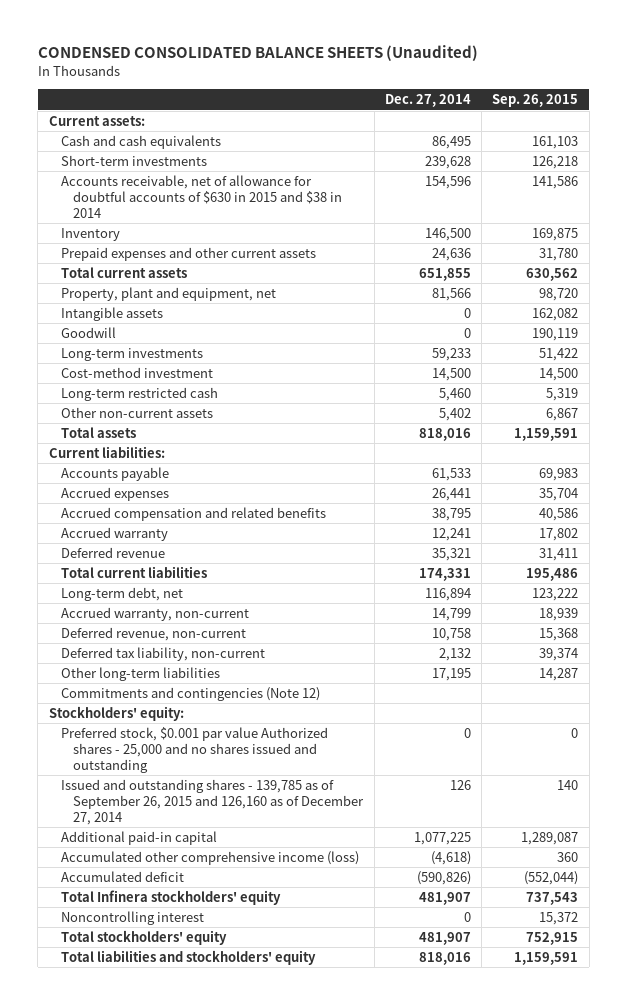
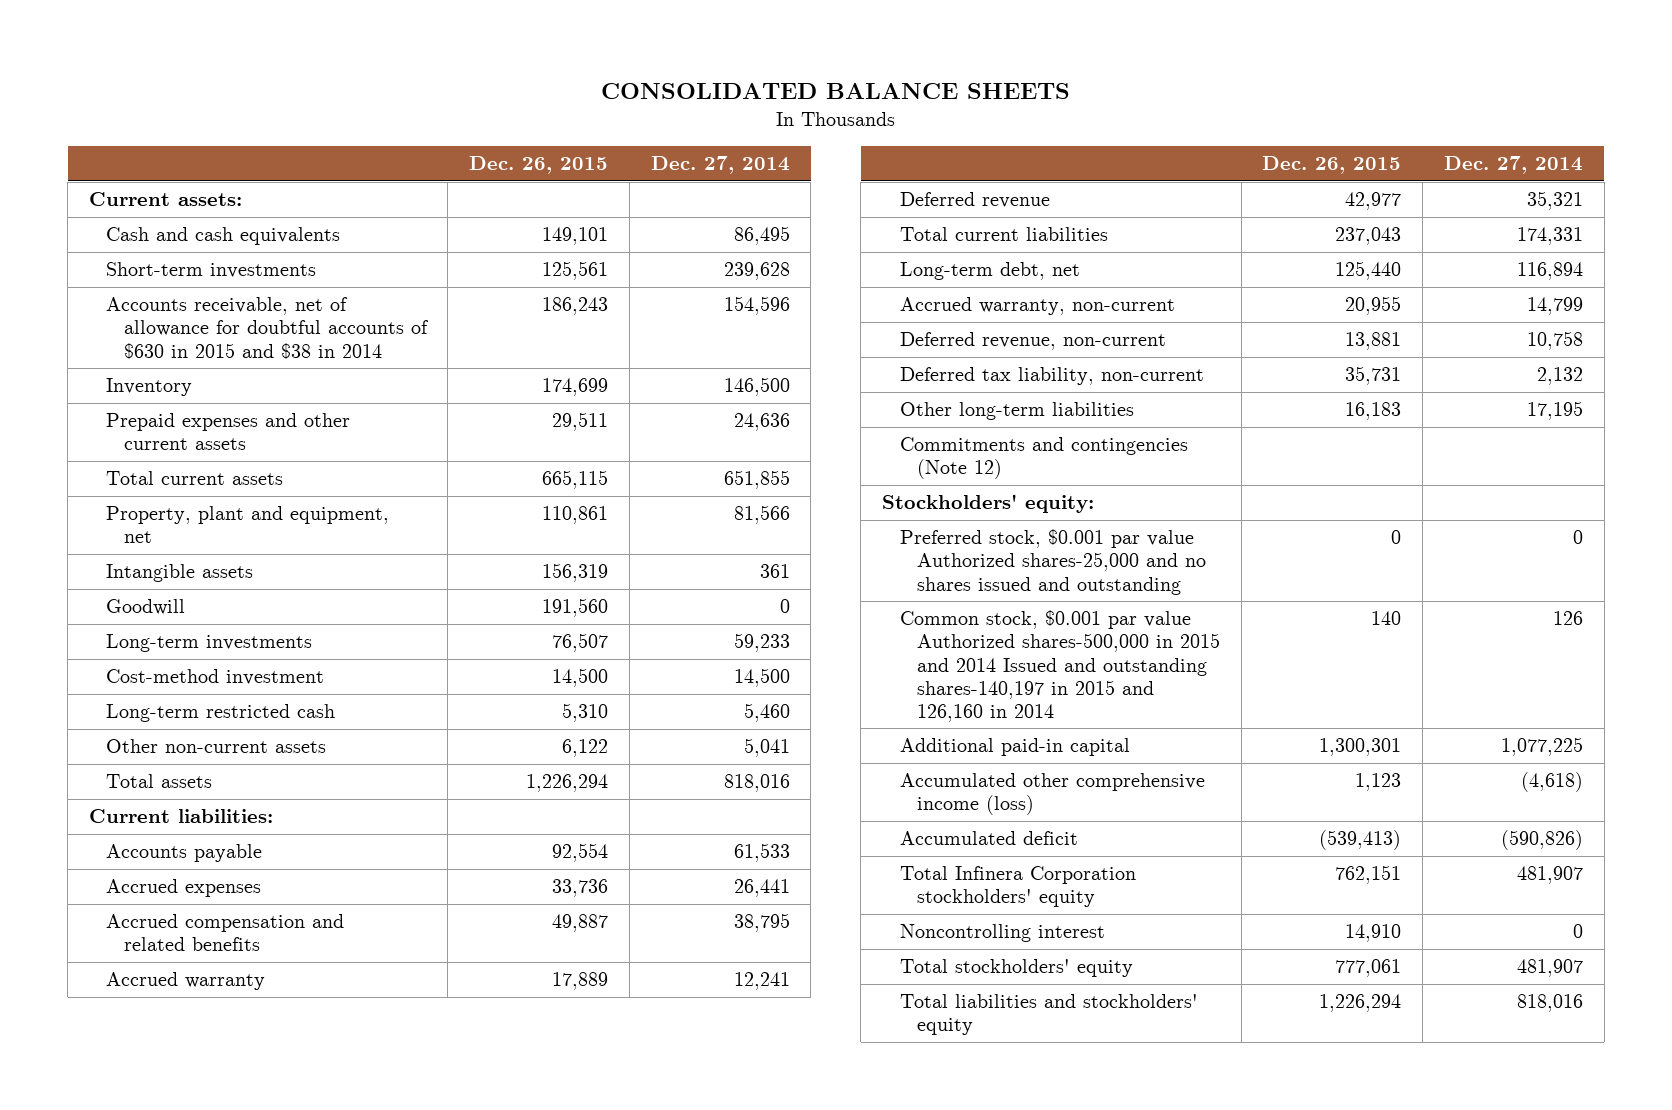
- CONDENSED CONSOLIDATED BALANCE SHEETS (Unaudited)
+ CONSOLIDATED BALANCE SHEETS
- | Dec. 27, 2014 | Sep. 26, 2015
+ | Dec. 26, 2015 | Dec. 27, 2014
- Intangible assets | 0 | 162,082
+ Intangible assets | 156,319 | 361
- Other non-current assets | 5,402 | 6,867
+ Other non-current assets | 6,122 | 5,041
- Preferred stock, $0.001 par value Authorized shares - 25,000 and no shares issued and outstanding | 0 | 0
- Issued and outstanding shares - 139,785 as of September 26, 2015 and 126,160 as of December 27, 2014 | 126 | 140
+ Preferred stock, $0.001 par value Authorized shares-25,000 and no shares issued and outstanding | 0 | 0
+ Common stock, $0.001 par value Authorized shares-500,000 in 2015 and 2014 Issued and outstanding shares-140,197 in 2015 and 126,160 in 2014 | 140 | 126
- Total Infinera stockholders' equity | 481,907 | 737,543
+ Total Infinera Corporation stockholders' equity | 762,151 | 481,907

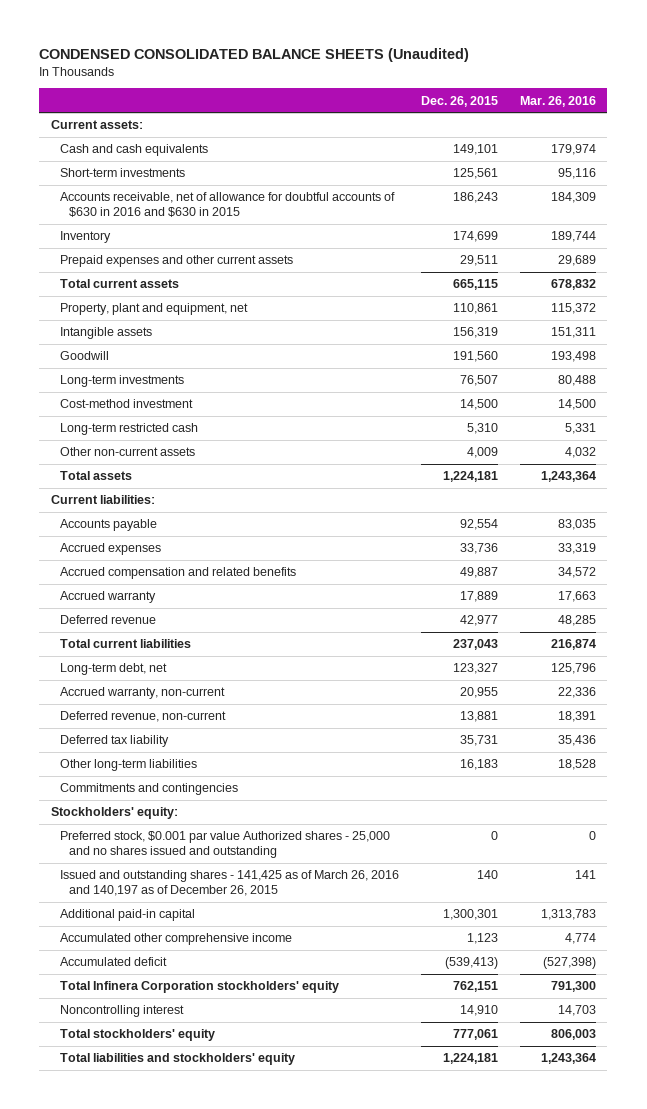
- CONSOLIDATED BALANCE SHEETS
+ CONDENSED CONSOLIDATED BALANCE SHEETS (Unaudited)
- | Dec. 26, 2015 | Dec. 27, 2014
+ | Dec. 26, 2015 | Mar. 26, 2016
- Accounts receivable, net of allowance for doubtful accounts of $630 in 2015 and $38 in 2014 | 186,243 | 154,596
+ Accounts receivable, net of allowance for doubtful accounts of $630 in 2016 and $630 in 2015 | 186,243 | 184,309
- Other non-current assets | 6,122 | 5,041
- Total assets | 1,226,294 | 818,016
+ Other non-current assets | 4,009 | 4,032
+ Total assets | 1,224,181 | 1,243,364
- Long-term debt, net | 125,440 | 116,894
+ Long-term debt, net | 123,327 | 125,796
- Deferred tax liability, non-current | 35,731 | 2,132
+ Deferred tax liability | 35,731 | 35,436
- Commitments and contingencies (Note 12)
+ Commitments and contingencies
- Preferred stock, $0.001 par value Authorized shares-25,000 and no shares issued and outstanding | 0 | 0
- Common stock, $0.001 par value Authorized shares-500,000 in 2015 and 2014 Issued and outstanding shares-140,197 in 2015 and 126,160 in 2014 | 140 | 126
+ Preferred stock, $0.001 par value Authorized shares - 25,000 and no shares issued and outstanding | 0 | 0
+ Issued and outstanding shares - 141,425 as of March 26, 2016 and 140,197 as of December 26, 2015 | 140 | 141
- Accumulated other comprehensive income (loss) | 1,123 | (4,618)
+ Accumulated other comprehensive income | 1,123 | 4,774
- Total liabilities and stockholders' equity | 1,226,294 | 818,016
+ Total liabilities and stockholders' equity | 1,224,181 | 1,243,364

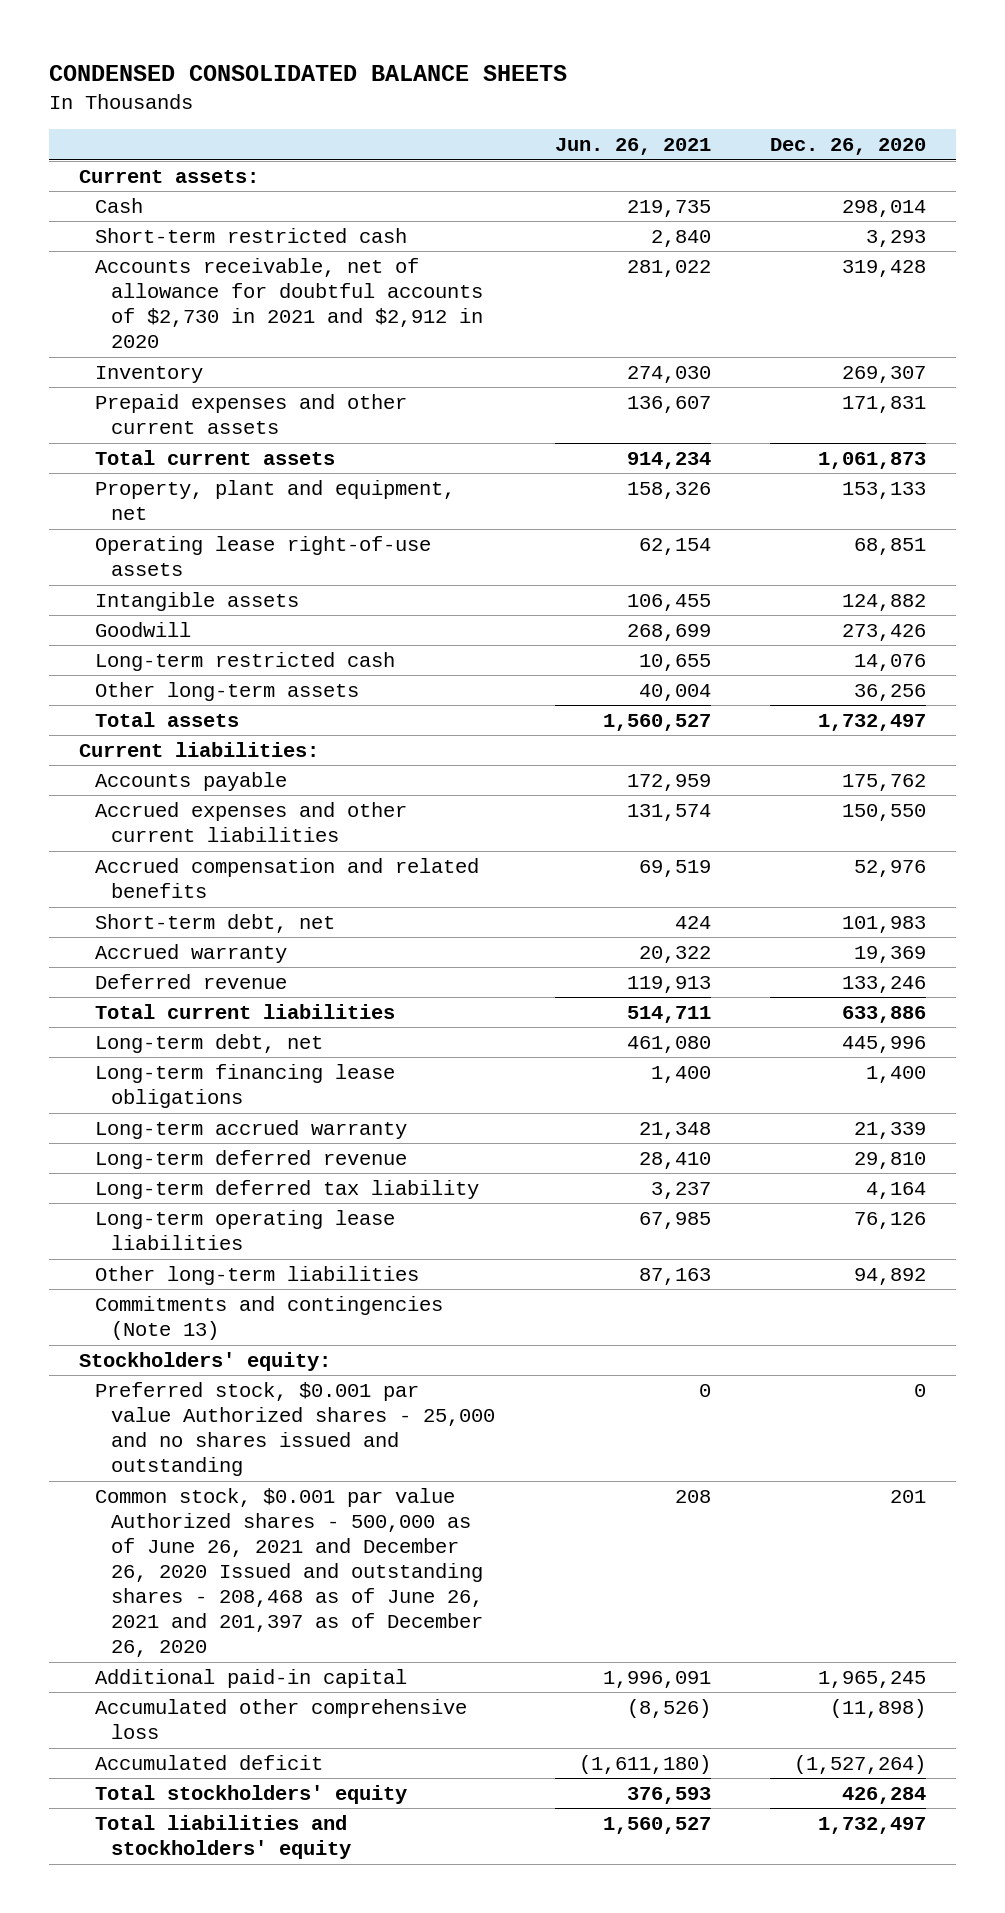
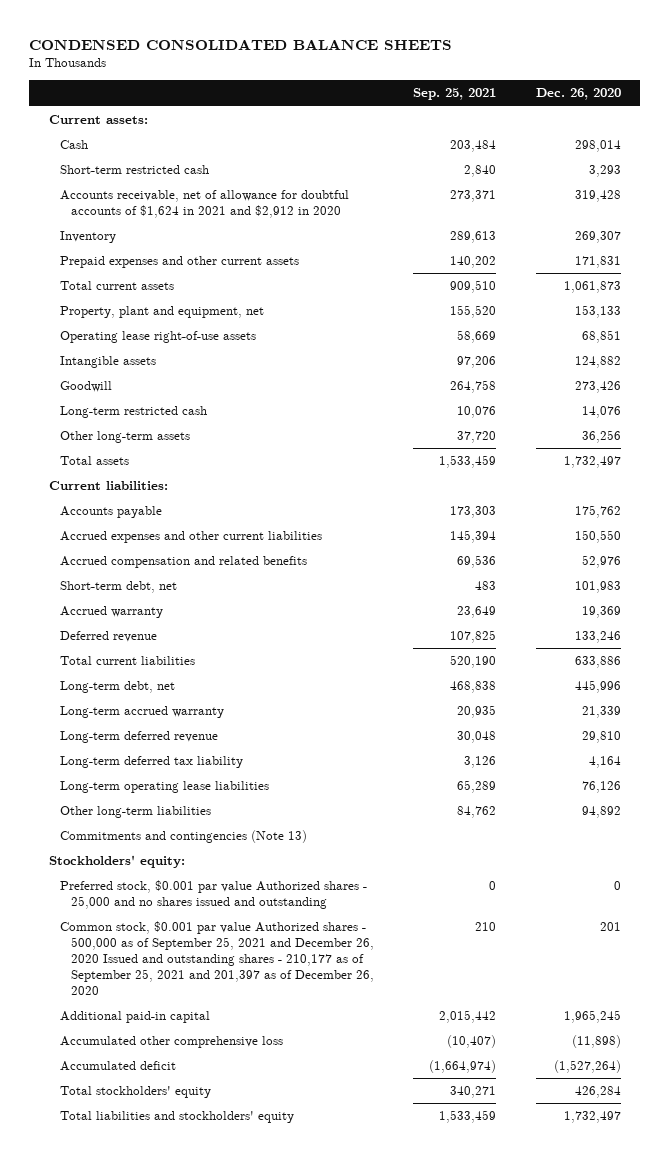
- | Jun. 26, 2021 | Dec. 26, 2020
+ | Sep. 25, 2021 | Dec. 26, 2020
- Accounts receivable, net of allowance for doubtful accounts of $2,730 in 2021 and $2,912 in 2020 | 281,022 | 319,428
+ Accounts receivable, net of allowance for doubtful accounts of $1,624 in 2021 and $2,912 in 2020 | 273,371 | 319,428
- Long-term financing lease obligations | 1,400 | 1,400
- Common stock, $0.001 par value Authorized shares - 500,000 as of June 26, 2021 and December 26, 2020 Issued and outstanding shares - 208,468 as of June 26, 2021 and 201,397 as of December 26, 2020 | 208 | 201
+ Common stock, $0.001 par value Authorized shares - 500,000 as of September 25, 2021 and December 26, 2020 Issued and outstanding shares - 210,177 as of September 25, 2021 and 201,397 as of December 26, 2020 | 210 | 201

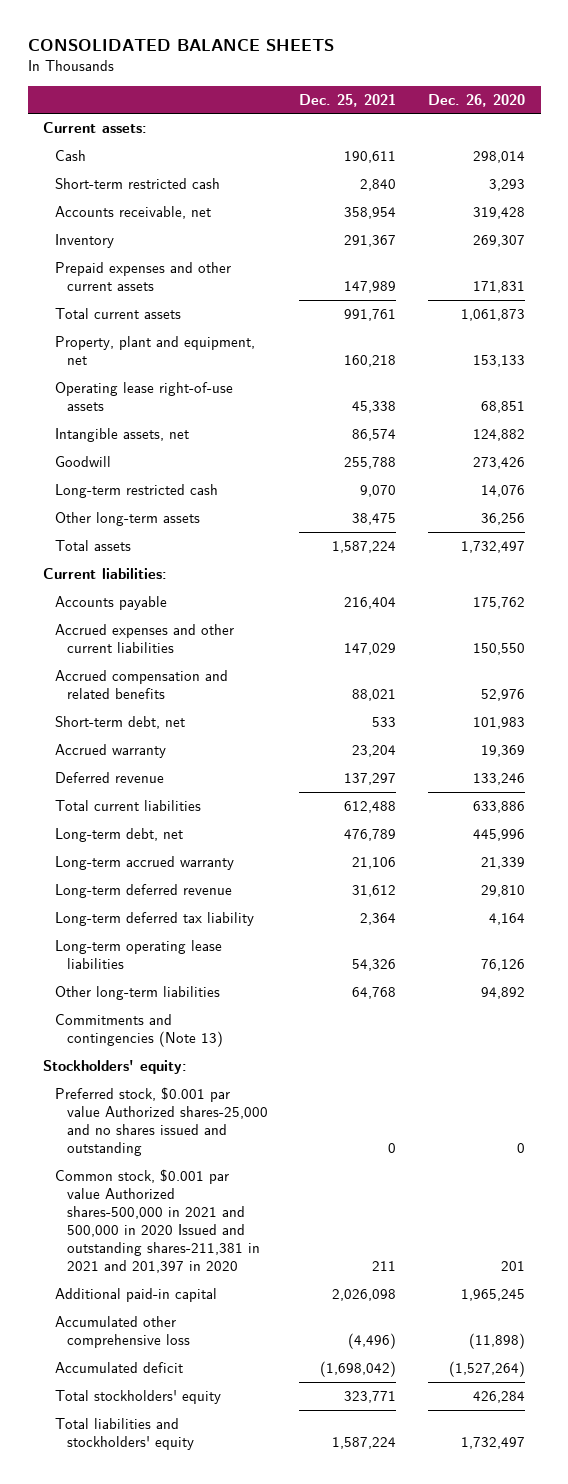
- CONDENSED CONSOLIDATED BALANCE SHEETS
+ CONSOLIDATED BALANCE SHEETS
- | Sep. 25, 2021 | Dec. 26, 2020
+ | Dec. 25, 2021 | Dec. 26, 2020
- Accounts receivable, net of allowance for doubtful accounts of $1,624 in 2021 and $2,912 in 2020 | 273,371 | 319,428
+ Accounts receivable, net | 358,954 | 319,428
- Intangible assets | 97,206 | 124,882
+ Intangible assets, net | 86,574 | 124,882
- Preferred stock, $0.001 par value Authorized shares - 25,000 and no shares issued and outstanding | 0 | 0
- Common stock, $0.001 par value Authorized shares - 500,000 as of September 25, 2021 and December 26, 2020 Issued and outstanding shares - 210,177 as of September 25, 2021 and 201,397 as of December 26, 2020 | 210 | 201
+ Preferred stock, $0.001 par value Authorized shares-25,000 and no shares issued and outstanding | 0 | 0
+ Common stock, $0.001 par value Authorized shares-500,000 in 2021 and 500,000 in 2020 Issued and outstanding shares-211,381 in 2021 and 201,397 in 2020 | 211 | 201

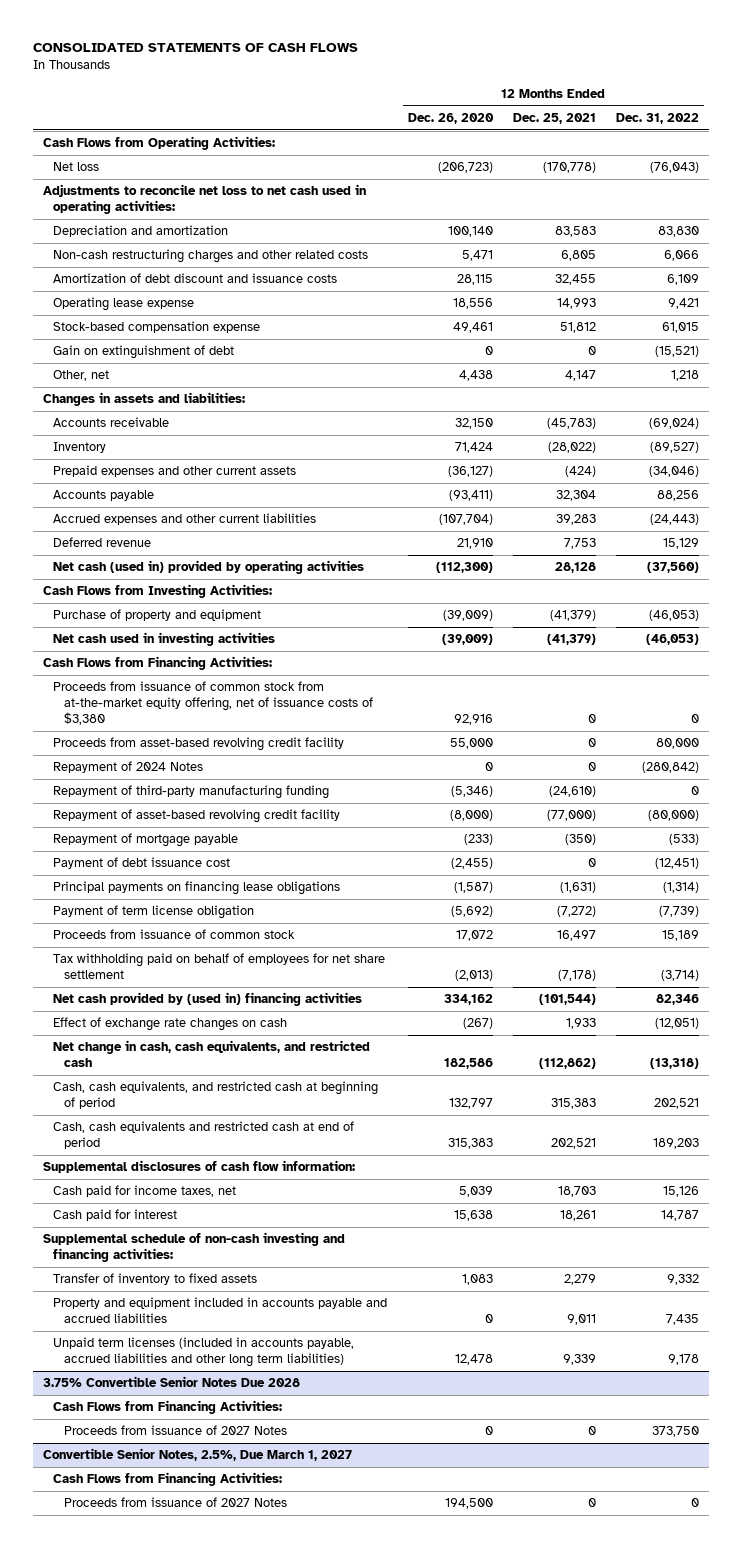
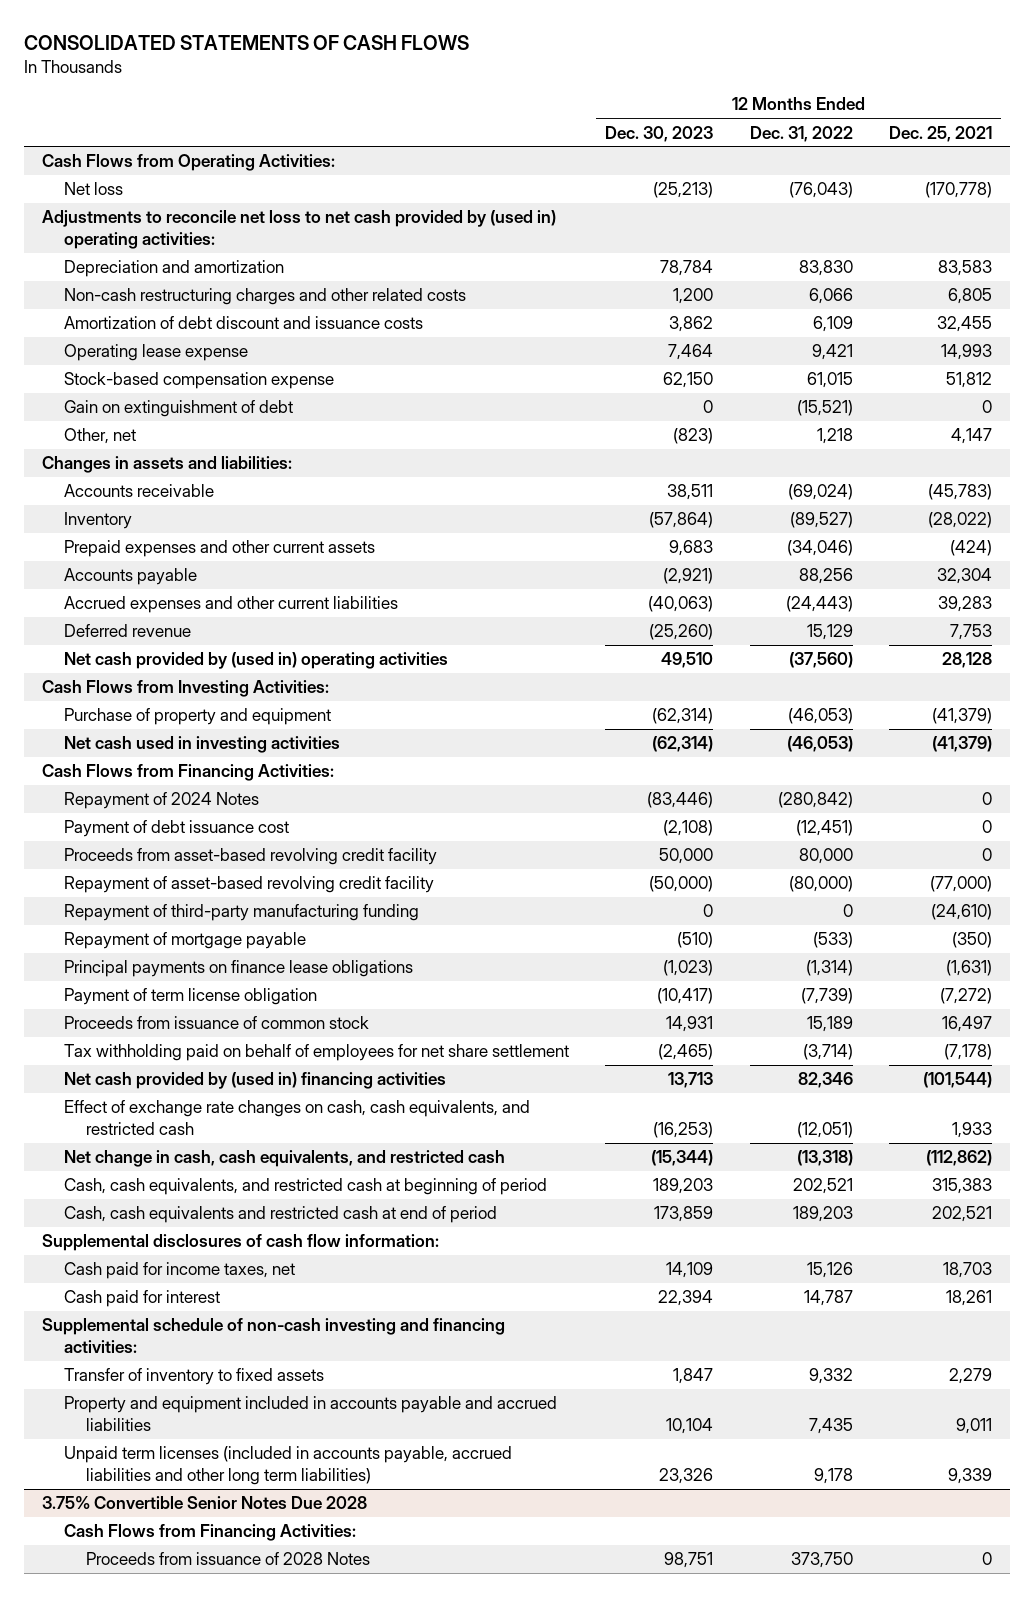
- | 12 Months Ended Dec. 26, 2020 | 12 Months Ended Dec. 25, 2021 | 12 Months Ended Dec. 31, 2022
+ | 12 Months Ended Dec. 30, 2023 | 12 Months Ended Dec. 31, 2022 | 12 Months Ended Dec. 25, 2021
- Adjustments to reconcile net loss to net cash used in operating activities:
+ Adjustments to reconcile net loss to net cash provided by (used in) operating activities:
- Net cash (used in) provided by operating activities | (112,300) | 28,128 | (37,560)
+ Net cash provided by (used in) operating activities | 49,510 | (37,560) | 28,128
- Proceeds from issuance of common stock from at-the-market equity offering, net of issuance costs of $3,380 | 92,916 | 0 | 0
moved up: Payment of debt issuance cost | (2,108) | (12,451) | 0
moved down: Proceeds from asset-based revolving credit facility | 50,000 | 80,000 | 0
moved down: Repayment of third-party manufacturing funding | 0 | 0 | (24,610)
- Principal payments on financing lease obligations | (1,587) | (1,631) | (1,314)
+ Principal payments on finance lease obligations | (1,023) | (1,314) | (1,631)
- Effect of exchange rate changes on cash | (267) | 1,933 | (12,051)
+ Effect of exchange rate changes on cash, cash equivalents, and restricted cash | (16,253) | (12,051) | 1,933
@ 3.75% Convertible Senior Notes Due 2028
- Proceeds from issuance of 2027 Notes | 0 | 0 | 373,750
- Convertible Senior Notes, 2.5%, Due March 1, 2027
- Cash Flows from Financing Activities:
- Proceeds from issuance of 2027 Notes | 194,500 | 0 | 0
@ 3.75% Convertible Senior Notes Due 2028
+ Proceeds from issuance of 2028 Notes | 98,751 | 373,750 | 0

